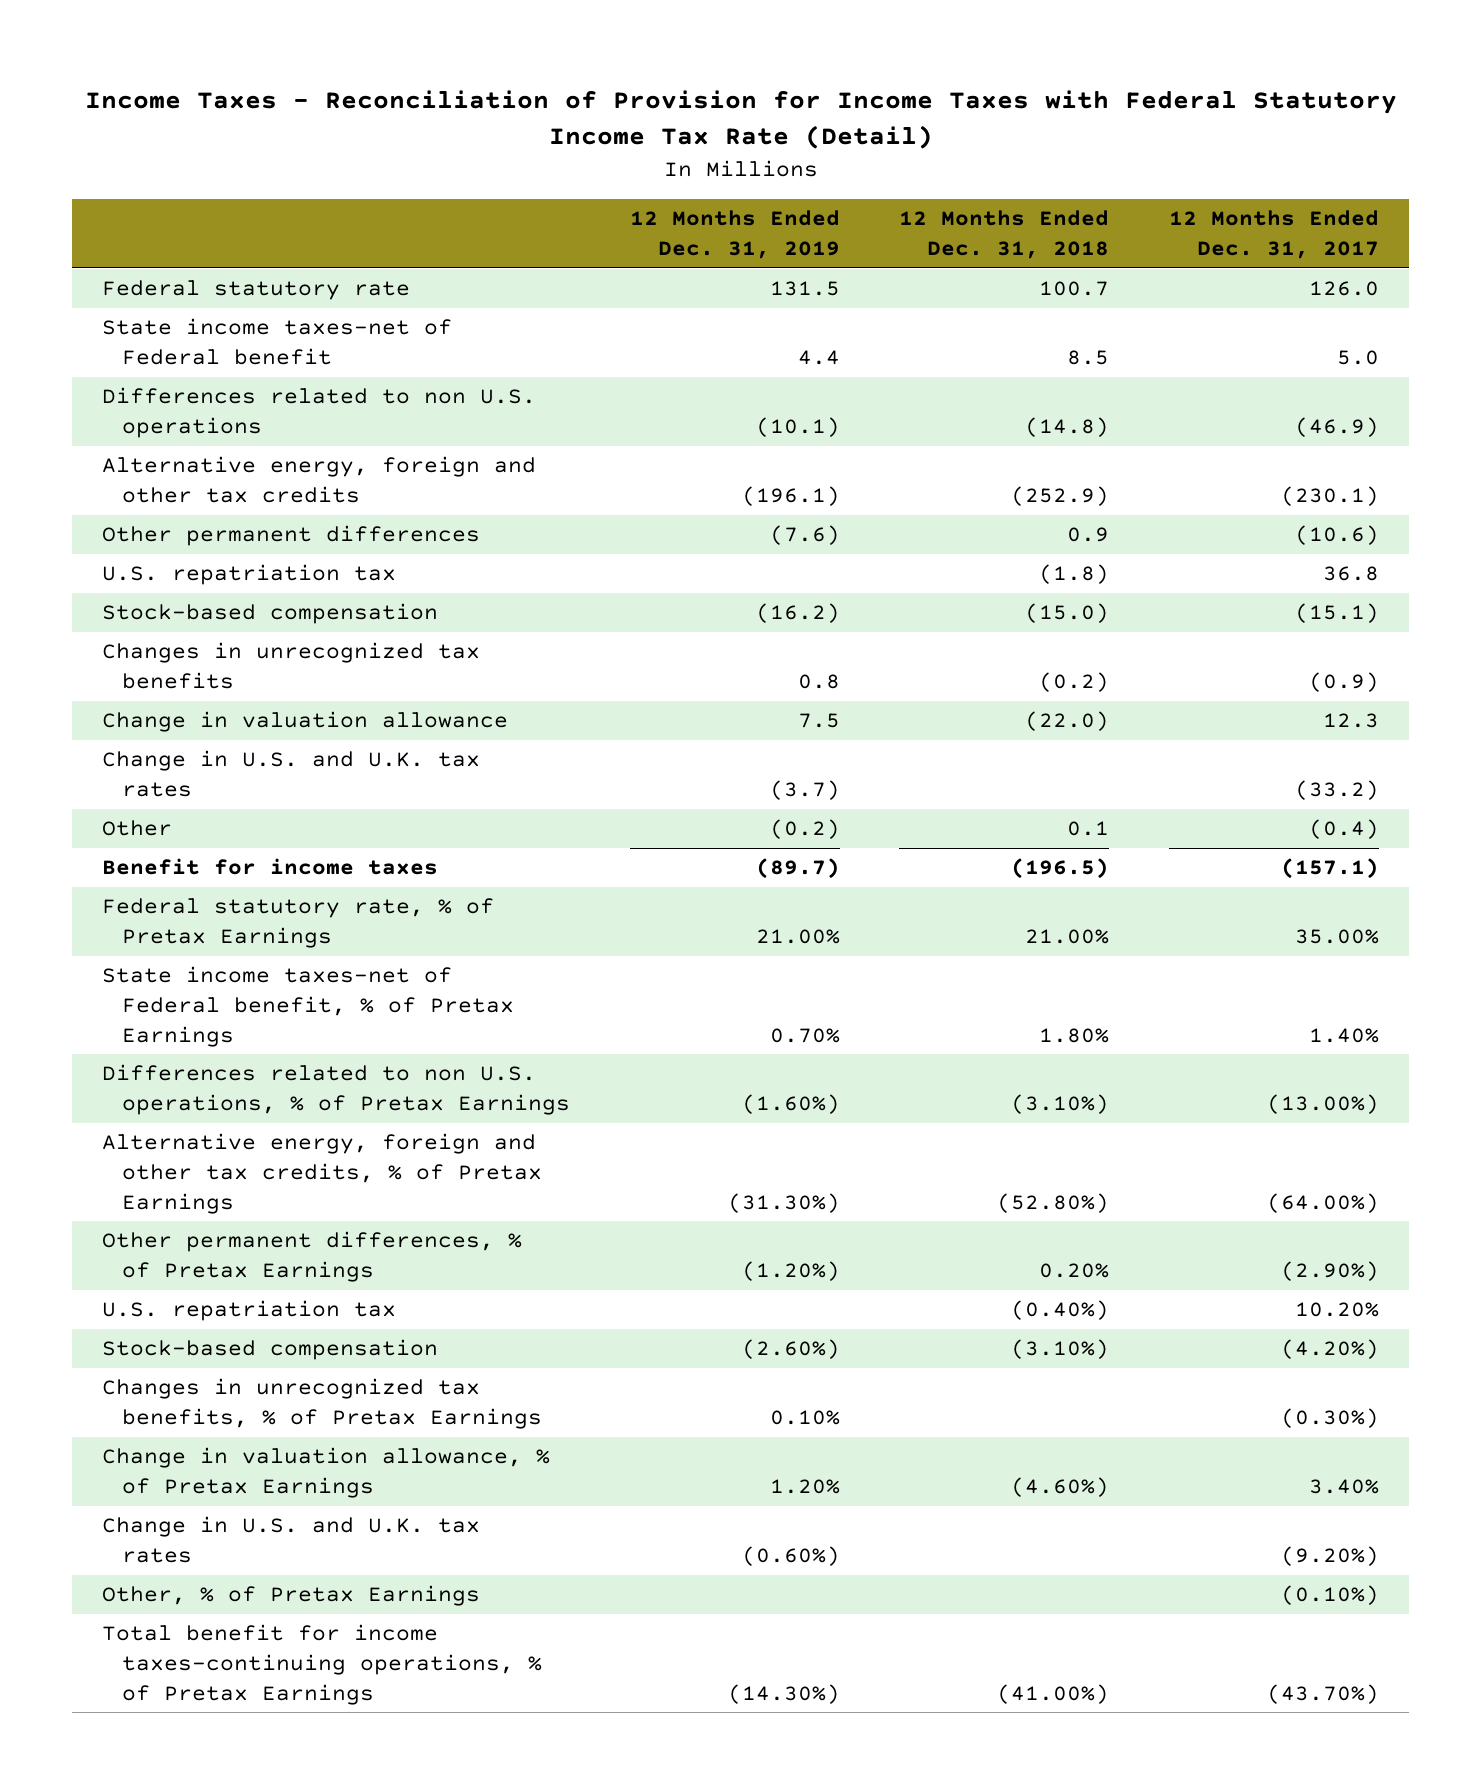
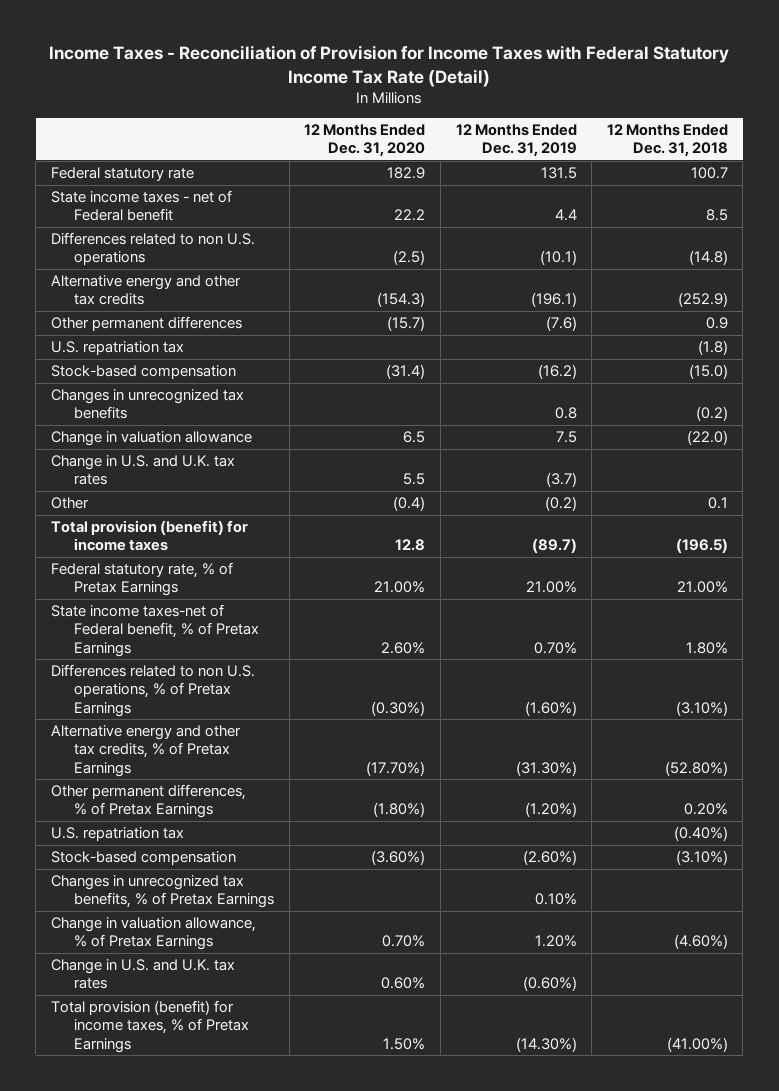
- | 12 Months Ended Dec. 31, 2019 | 12 Months Ended Dec. 31, 2018 | 12 Months Ended Dec. 31, 2017
+ | 12 Months Ended Dec. 31, 2020 | 12 Months Ended Dec. 31, 2019 | 12 Months Ended Dec. 31, 2018
- State income taxes-net of Federal benefit | 4.4 | 8.5 | 5.0
+ State income taxes - net of Federal benefit | 22.2 | 4.4 | 8.5
- Alternative energy, foreign and other tax credits | (196.1) | (252.9) | (230.1)
+ Alternative energy and other tax credits | (154.3) | (196.1) | (252.9)
- Benefit for income taxes | (89.7) | (196.5) | (157.1)
+ Total provision (benefit) for income taxes | 12.8 | (89.7) | (196.5)
- Alternative energy, foreign and other tax credits, % of Pretax Earnings | (31.30%) | (52.80%) | (64.00%)
+ Alternative energy and other tax credits, % of Pretax Earnings | (17.70%) | (31.30%) | (52.80%)
- Other, % of Pretax Earnings | | | (0.10%)
- Total benefit for income taxes-continuing operations, % of Pretax Earnings | (14.30%) | (41.00%) | (43.70%)
+ Total provision (benefit) for income taxes, % of Pretax Earnings | 1.50% | (14.30%) | (41.00%)

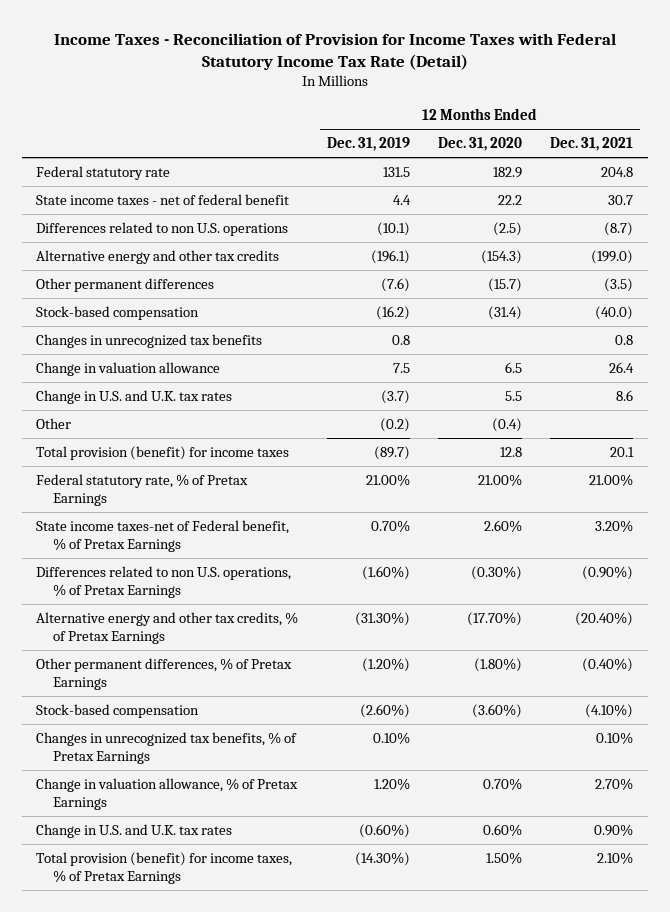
- | 12 Months Ended Dec. 31, 2020 | 12 Months Ended Dec. 31, 2019 | 12 Months Ended Dec. 31, 2018
+ | 12 Months Ended Dec. 31, 2019 | 12 Months Ended Dec. 31, 2020 | 12 Months Ended Dec. 31, 2021
- State income taxes - net of Federal benefit | 22.2 | 4.4 | 8.5
+ State income taxes - net of federal benefit | 4.4 | 22.2 | 30.7
- U.S. repatriation tax | | | (1.8)
- U.S. repatriation tax | | | (0.40%)

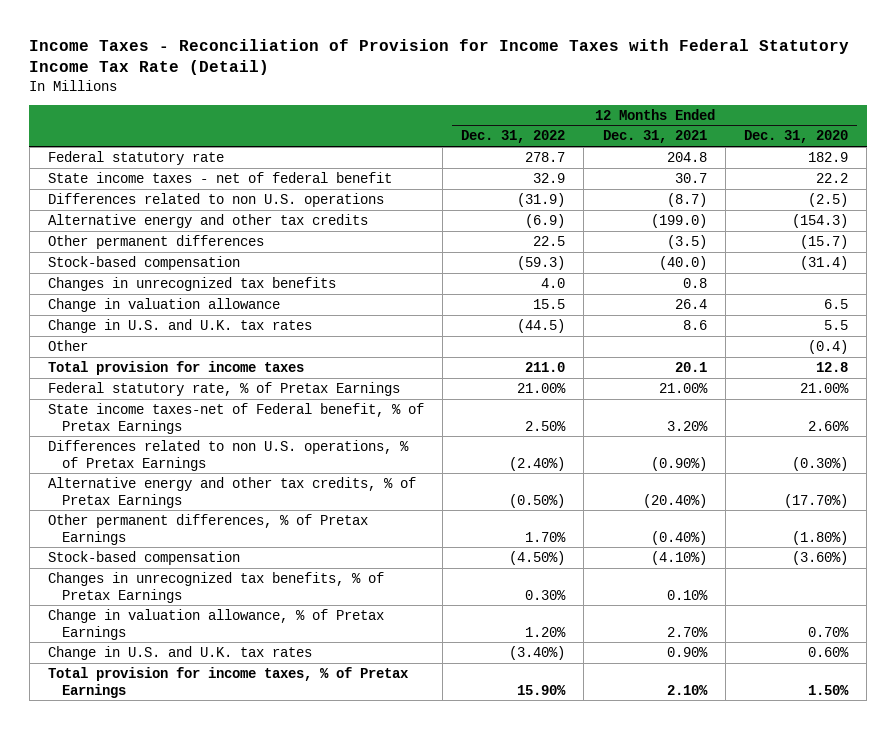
- | 12 Months Ended Dec. 31, 2019 | 12 Months Ended Dec. 31, 2020 | 12 Months Ended Dec. 31, 2021
+ | 12 Months Ended Dec. 31, 2022 | 12 Months Ended Dec. 31, 2021 | 12 Months Ended Dec. 31, 2020
- Total provision (benefit) for income taxes | (89.7) | 12.8 | 20.1
+ Total provision for income taxes | 211.0 | 20.1 | 12.8
- Total provision (benefit) for income taxes, % of Pretax Earnings | (14.30%) | 1.50% | 2.10%
+ Total provision for income taxes, % of Pretax Earnings | 15.90% | 2.10% | 1.50%

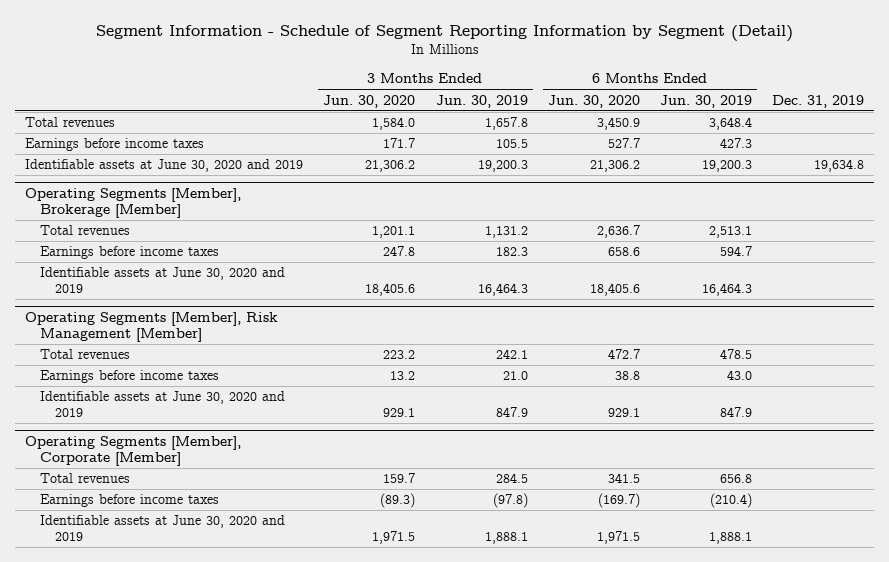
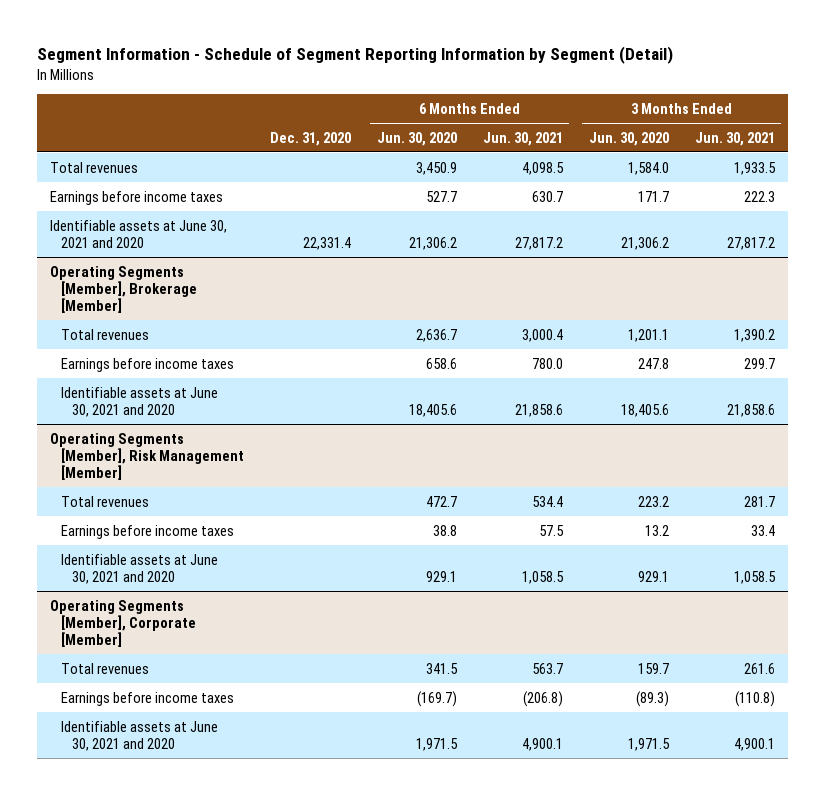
- | 3 Months Ended Jun. 30, 2020 | 3 Months Ended Jun. 30, 2019 | 6 Months Ended Jun. 30, 2020 | 6 Months Ended Jun. 30, 2019 | Dec. 31, 2019
+ | Dec. 31, 2020 | 6 Months Ended Jun. 30, 2020 | 6 Months Ended Jun. 30, 2021 | 3 Months Ended Jun. 30, 2020 | 3 Months Ended Jun. 30, 2021
- Identifiable assets at June 30, 2020 and 2019 | 21,306.2 | 19,200.3 | 21,306.2 | 19,200.3 | 19,634.8
+ Identifiable assets at June 30, 2021 and 2020 | 22,331.4 | 21,306.2 | 27,817.2 | 21,306.2 | 27,817.2
@ Operating Segments [Member], Brokerage [Member]
- Identifiable assets at June 30, 2020 and 2019 | 18,405.6 | 16,464.3 | 18,405.6 | 16,464.3 |
+ Identifiable assets at June 30, 2021 and 2020 | | 18,405.6 | 21,858.6 | 18,405.6 | 21,858.6
@ Operating Segments [Member], Risk Management [Member]
- Identifiable assets at June 30, 2020 and 2019 | 929.1 | 847.9 | 929.1 | 847.9 |
+ Identifiable assets at June 30, 2021 and 2020 | | 929.1 | 1,058.5 | 929.1 | 1,058.5
@ Operating Segments [Member], Corporate [Member]
- Identifiable assets at June 30, 2020 and 2019 | 1,971.5 | 1,888.1 | 1,971.5 | 1,888.1 |
+ Identifiable assets at June 30, 2021 and 2020 | | 1,971.5 | 4,900.1 | 1,971.5 | 4,900.1

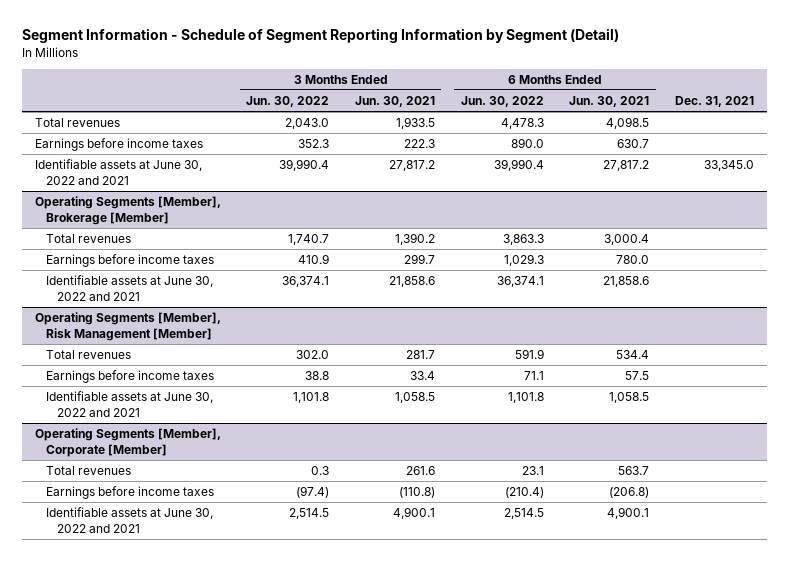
- | Dec. 31, 2020 | 6 Months Ended Jun. 30, 2020 | 6 Months Ended Jun. 30, 2021 | 3 Months Ended Jun. 30, 2020 | 3 Months Ended Jun. 30, 2021
+ | 3 Months Ended Jun. 30, 2022 | 3 Months Ended Jun. 30, 2021 | 6 Months Ended Jun. 30, 2022 | 6 Months Ended Jun. 30, 2021 | Dec. 31, 2021
- Identifiable assets at June 30, 2021 and 2020 | 22,331.4 | 21,306.2 | 27,817.2 | 21,306.2 | 27,817.2
+ Identifiable assets at June 30, 2022 and 2021 | 39,990.4 | 27,817.2 | 39,990.4 | 27,817.2 | 33,345.0
@ Operating Segments [Member], Brokerage [Member]
- Identifiable assets at June 30, 2021 and 2020 | | 18,405.6 | 21,858.6 | 18,405.6 | 21,858.6
+ Identifiable assets at June 30, 2022 and 2021 | 36,374.1 | 21,858.6 | 36,374.1 | 21,858.6 |
@ Operating Segments [Member], Risk Management [Member]
- Identifiable assets at June 30, 2021 and 2020 | | 929.1 | 1,058.5 | 929.1 | 1,058.5
+ Identifiable assets at June 30, 2022 and 2021 | 1,101.8 | 1,058.5 | 1,101.8 | 1,058.5 |
@ Operating Segments [Member], Corporate [Member]
- Identifiable assets at June 30, 2021 and 2020 | | 1,971.5 | 4,900.1 | 1,971.5 | 4,900.1
+ Identifiable assets at June 30, 2022 and 2021 | 2,514.5 | 4,900.1 | 2,514.5 | 4,900.1 |

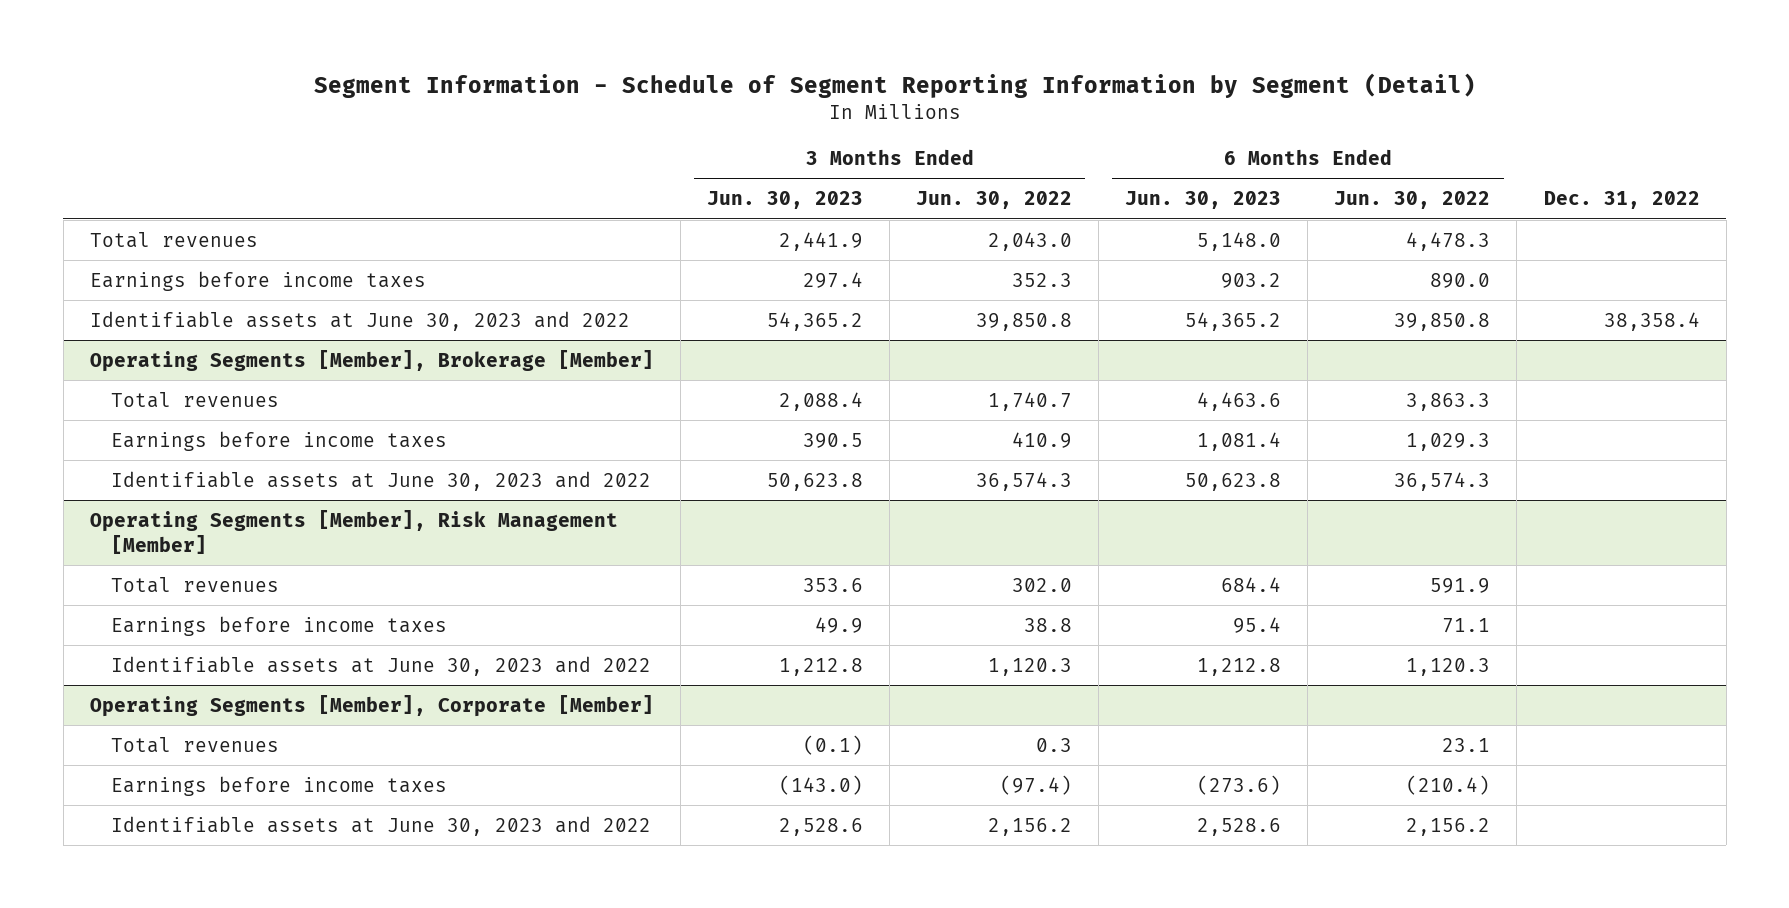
- | 3 Months Ended Jun. 30, 2022 | 3 Months Ended Jun. 30, 2021 | 6 Months Ended Jun. 30, 2022 | 6 Months Ended Jun. 30, 2021 | Dec. 31, 2021
+ | 3 Months Ended Jun. 30, 2023 | 3 Months Ended Jun. 30, 2022 | 6 Months Ended Jun. 30, 2023 | 6 Months Ended Jun. 30, 2022 | Dec. 31, 2022
- Identifiable assets at June 30, 2022 and 2021 | 39,990.4 | 27,817.2 | 39,990.4 | 27,817.2 | 33,345.0
+ Identifiable assets at June 30, 2023 and 2022 | 54,365.2 | 39,850.8 | 54,365.2 | 39,850.8 | 38,358.4
@ Operating Segments [Member], Brokerage [Member]
- Identifiable assets at June 30, 2022 and 2021 | 36,374.1 | 21,858.6 | 36,374.1 | 21,858.6 |
+ Identifiable assets at June 30, 2023 and 2022 | 50,623.8 | 36,574.3 | 50,623.8 | 36,574.3 |
@ Operating Segments [Member], Risk Management [Member]
- Identifiable assets at June 30, 2022 and 2021 | 1,101.8 | 1,058.5 | 1,101.8 | 1,058.5 |
+ Identifiable assets at June 30, 2023 and 2022 | 1,212.8 | 1,120.3 | 1,212.8 | 1,120.3 |
@ Operating Segments [Member], Corporate [Member]
- Identifiable assets at June 30, 2022 and 2021 | 2,514.5 | 4,900.1 | 2,514.5 | 4,900.1 |
+ Identifiable assets at June 30, 2023 and 2022 | 2,528.6 | 2,156.2 | 2,528.6 | 2,156.2 |

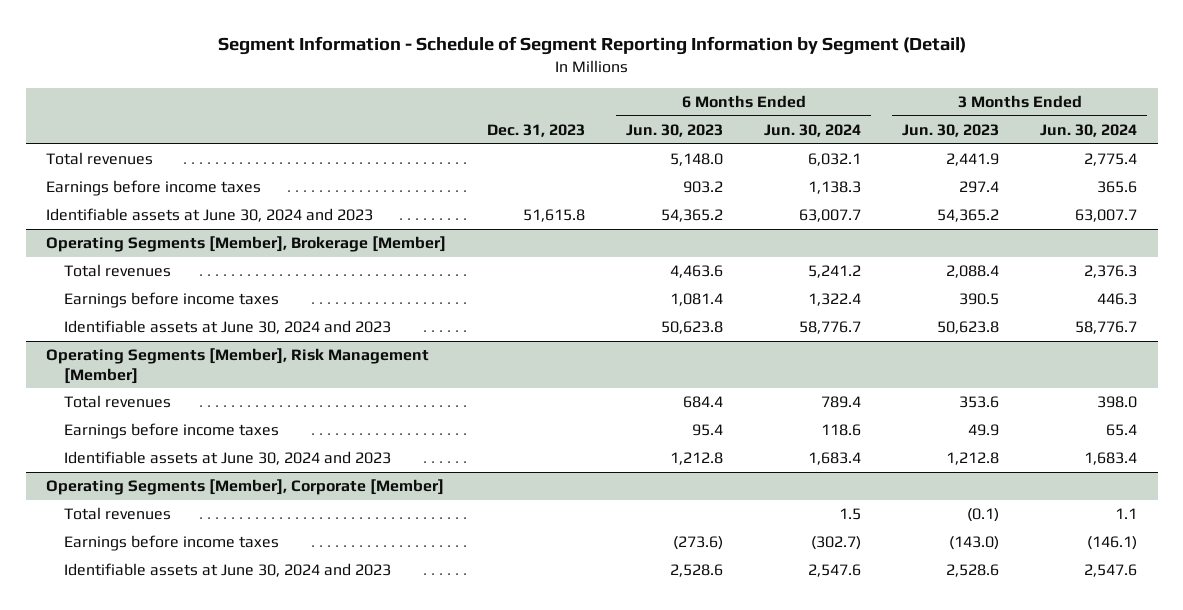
- | 3 Months Ended Jun. 30, 2023 | 3 Months Ended Jun. 30, 2022 | 6 Months Ended Jun. 30, 2023 | 6 Months Ended Jun. 30, 2022 | Dec. 31, 2022
+ | Dec. 31, 2023 | 6 Months Ended Jun. 30, 2023 | 6 Months Ended Jun. 30, 2024 | 3 Months Ended Jun. 30, 2023 | 3 Months Ended Jun. 30, 2024
- Identifiable assets at June 30, 2023 and 2022 | 54,365.2 | 39,850.8 | 54,365.2 | 39,850.8 | 38,358.4
+ Identifiable assets at June 30, 2024 and 2023 | 51,615.8 | 54,365.2 | 63,007.7 | 54,365.2 | 63,007.7
@ Operating Segments [Member], Brokerage [Member]
- Identifiable assets at June 30, 2023 and 2022 | 50,623.8 | 36,574.3 | 50,623.8 | 36,574.3 |
+ Identifiable assets at June 30, 2024 and 2023 | | 50,623.8 | 58,776.7 | 50,623.8 | 58,776.7
@ Operating Segments [Member], Risk Management [Member]
- Identifiable assets at June 30, 2023 and 2022 | 1,212.8 | 1,120.3 | 1,212.8 | 1,120.3 |
+ Identifiable assets at June 30, 2024 and 2023 | | 1,212.8 | 1,683.4 | 1,212.8 | 1,683.4
@ Operating Segments [Member], Corporate [Member]
- Identifiable assets at June 30, 2023 and 2022 | 2,528.6 | 2,156.2 | 2,528.6 | 2,156.2 |
+ Identifiable assets at June 30, 2024 and 2023 | | 2,528.6 | 2,547.6 | 2,528.6 | 2,547.6

